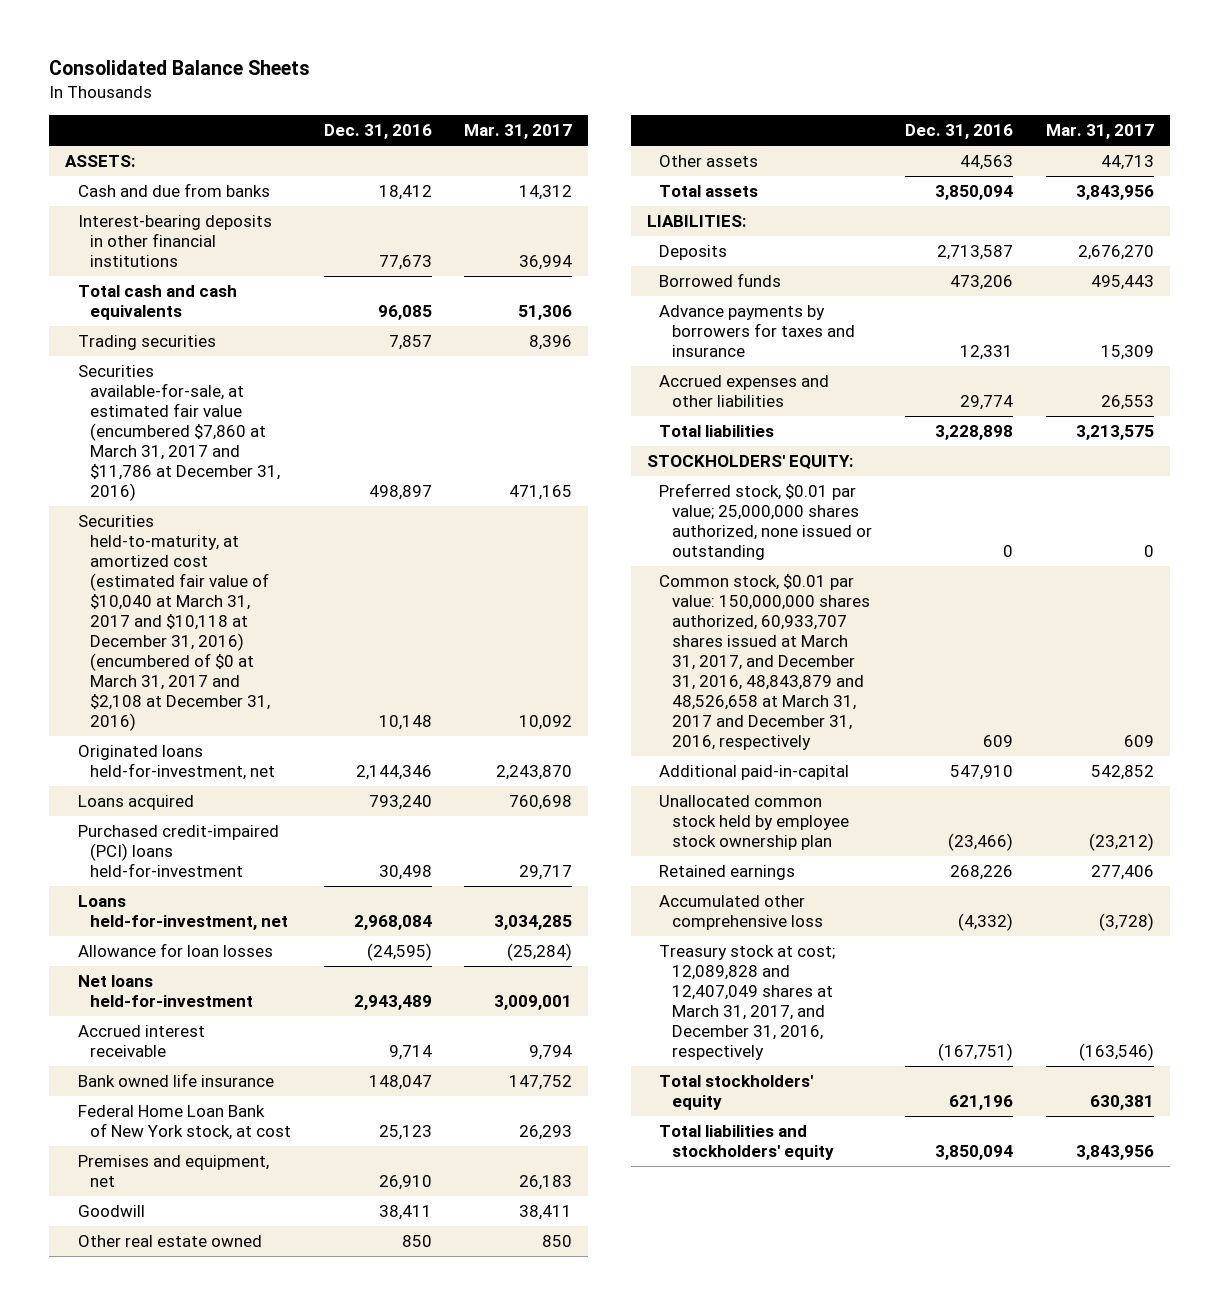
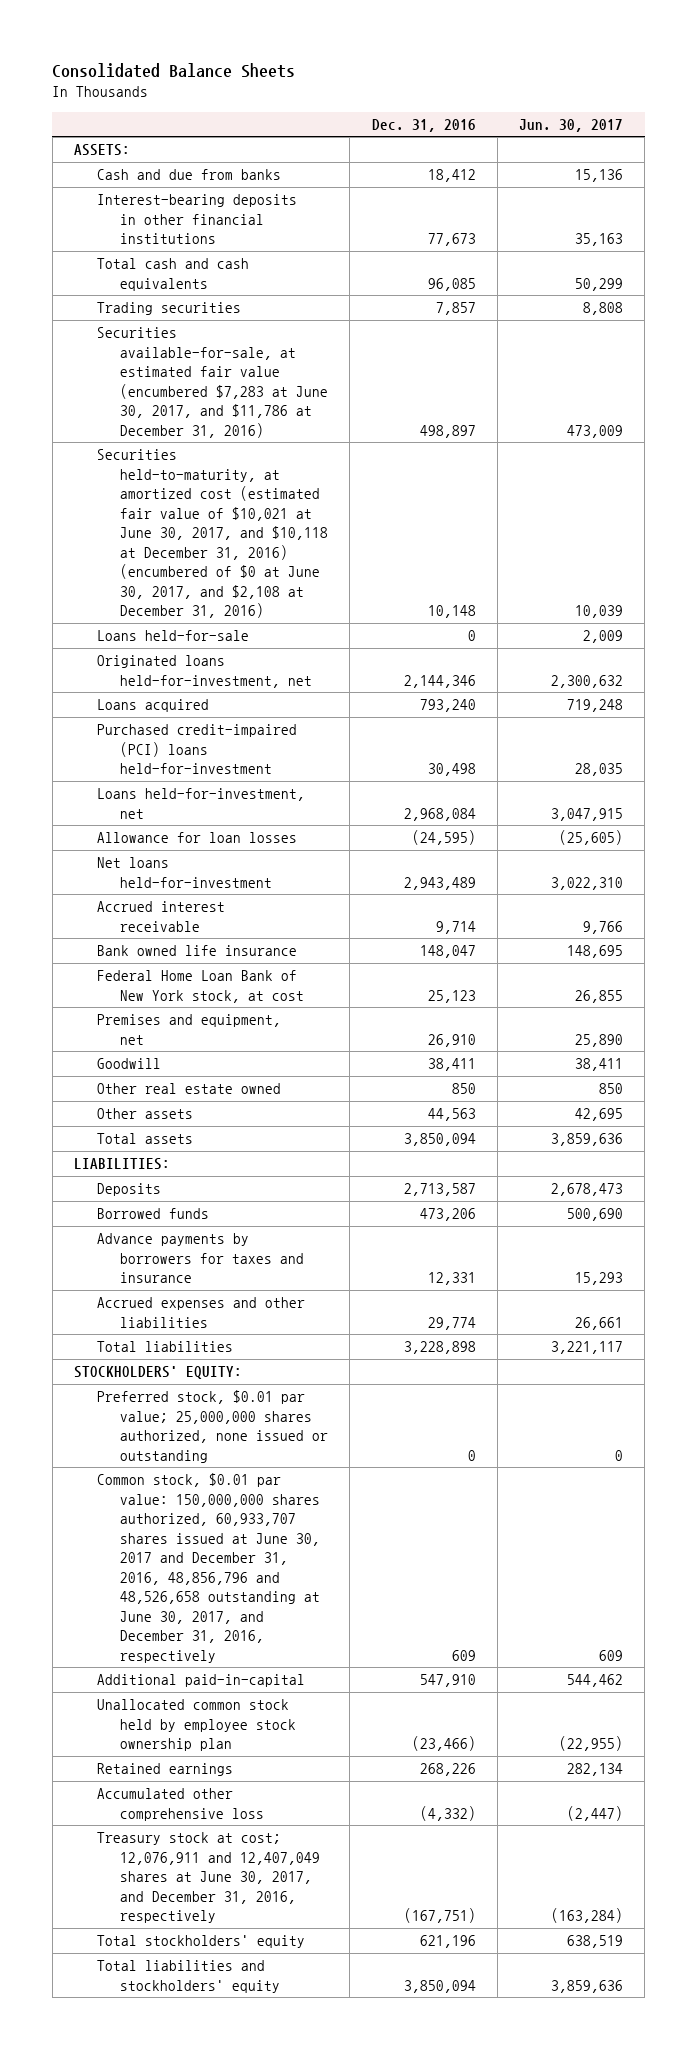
- | Dec. 31, 2016 | Mar. 31, 2017
+ | Dec. 31, 2016 | Jun. 30, 2017
- Securities available-for-sale, at estimated fair value (encumbered $7,860 at March 31, 2017 and $11,786 at December 31, 2016) | 498,897 | 471,165
- Securities held-to-maturity, at amortized cost (estimated fair value of $10,040 at March 31, 2017 and $10,118 at December 31, 2016) (encumbered of $0 at March 31, 2017 and $2,108 at December 31, 2016) | 10,148 | 10,092
+ Securities available-for-sale, at estimated fair value (encumbered $7,283 at June 30, 2017, and $11,786 at December 31, 2016) | 498,897 | 473,009
+ Securities held-to-maturity, at amortized cost (estimated fair value of $10,021 at June 30, 2017, and $10,118 at December 31, 2016) (encumbered of $0 at June 30, 2017, and $2,108 at December 31, 2016) | 10,148 | 10,039
+ Loans held-for-sale | 0 | 2,009
- Common stock, $0.01 par value: 150,000,000 shares authorized, 60,933,707 shares issued at March 31, 2017, and December 31, 2016, 48,843,879 and 48,526,658 at March 31, 2017 and December 31, 2016, respectively | 609 | 609
+ Common stock, $0.01 par value: 150,000,000 shares authorized, 60,933,707 shares issued at June 30, 2017 and December 31, 2016, 48,856,796 and 48,526,658 outstanding at June 30, 2017, and December 31, 2016, respectively | 609 | 609
- Treasury stock at cost; 12,089,828 and 12,407,049 shares at March 31, 2017, and December 31, 2016, respectively | (167,751) | (163,546)
+ Treasury stock at cost; 12,076,911 and 12,407,049 shares at June 30, 2017, and December 31, 2016, respectively | (167,751) | (163,284)

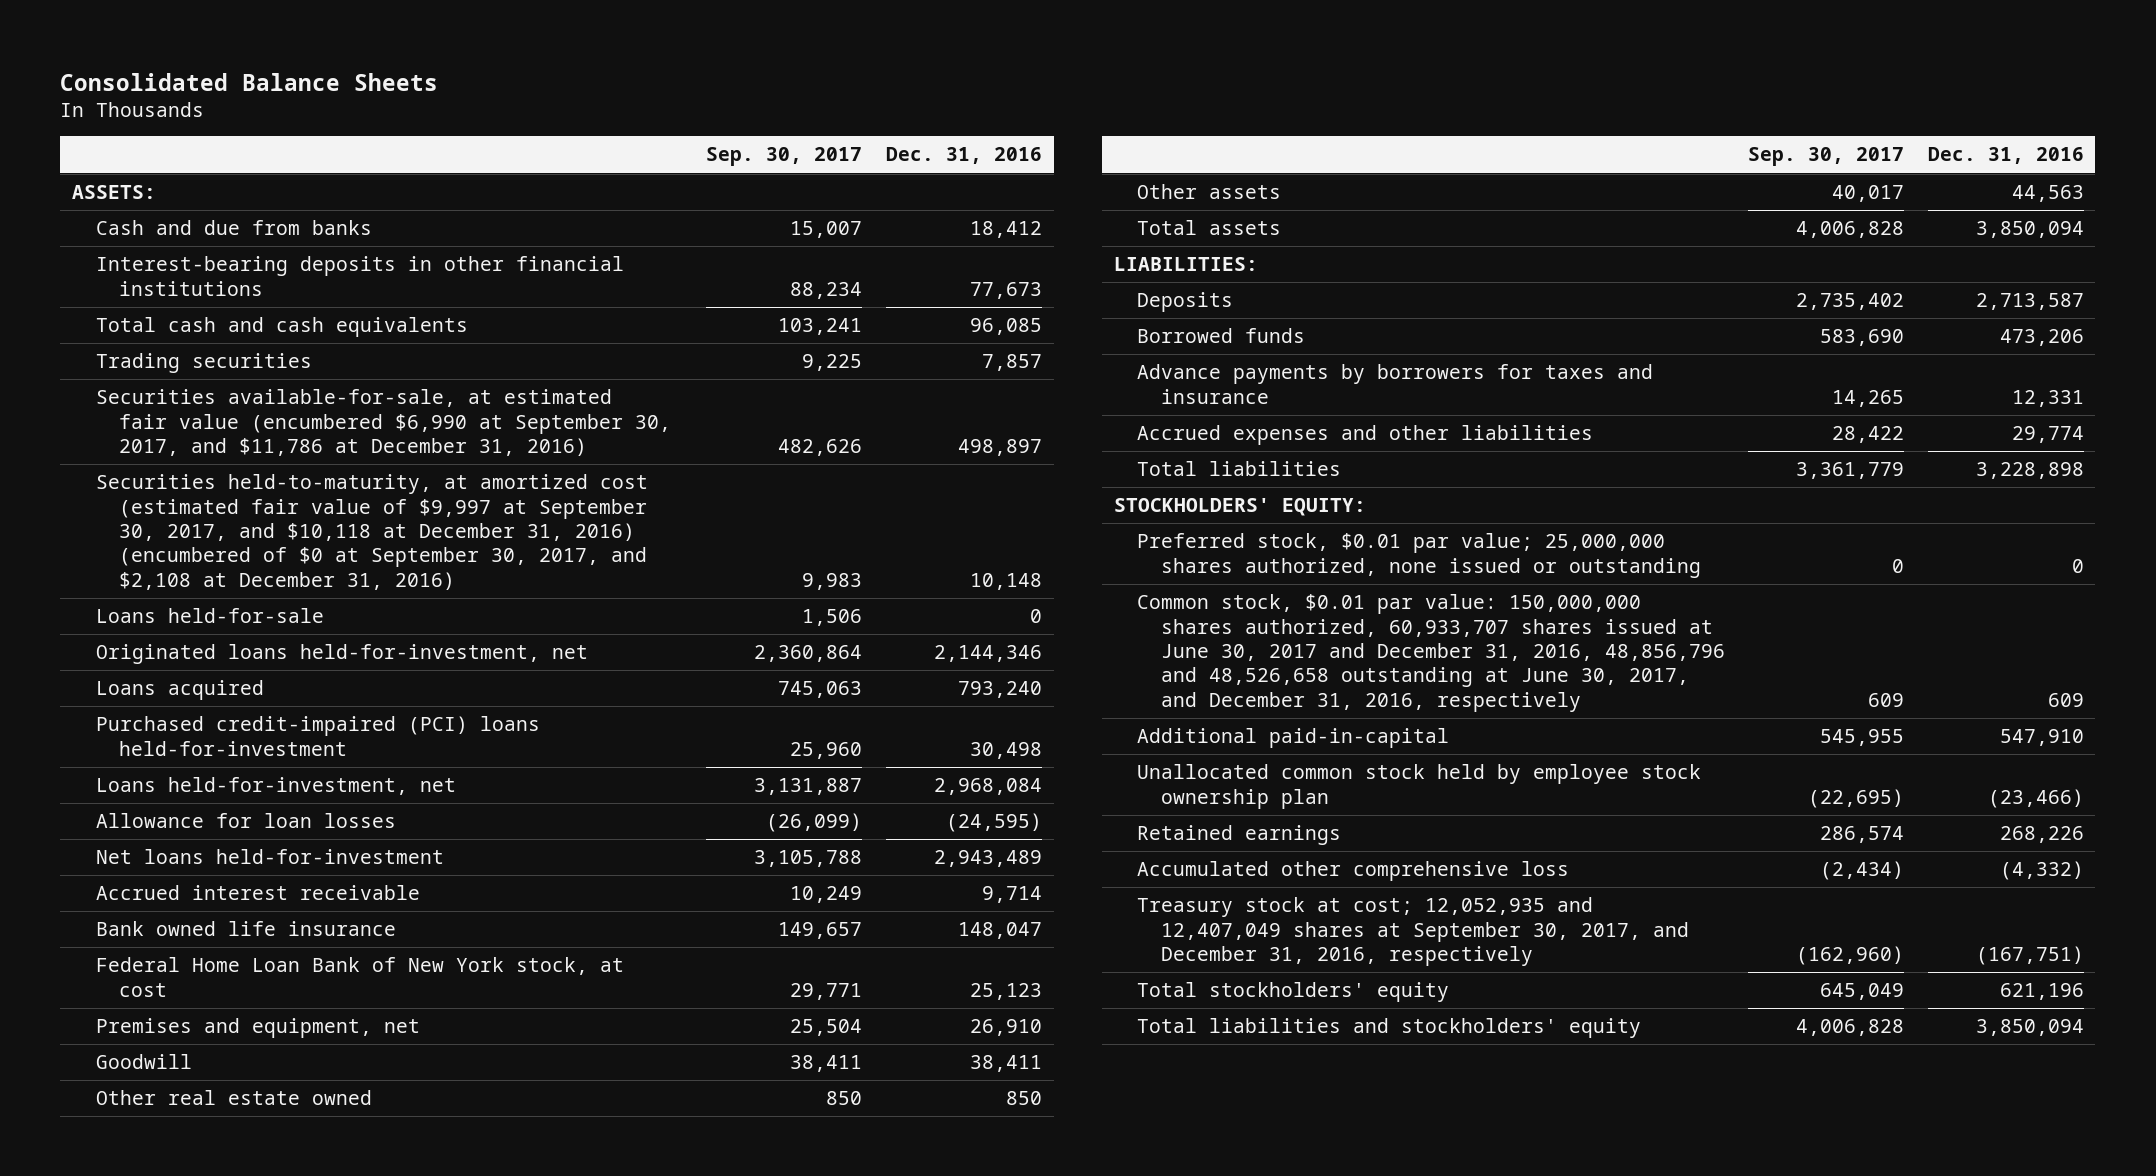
- | Dec. 31, 2016 | Jun. 30, 2017
+ | Sep. 30, 2017 | Dec. 31, 2016
- Securities available-for-sale, at estimated fair value (encumbered $7,283 at June 30, 2017, and $11,786 at December 31, 2016) | 498,897 | 473,009
- Securities held-to-maturity, at amortized cost (estimated fair value of $10,021 at June 30, 2017, and $10,118 at December 31, 2016) (encumbered of $0 at June 30, 2017, and $2,108 at December 31, 2016) | 10,148 | 10,039
+ Securities available-for-sale, at estimated fair value (encumbered $6,990 at September 30, 2017, and $11,786 at December 31, 2016) | 482,626 | 498,897
+ Securities held-to-maturity, at amortized cost (estimated fair value of $9,997 at September 30, 2017, and $10,118 at December 31, 2016) (encumbered of $0 at September 30, 2017, and $2,108 at December 31, 2016) | 9,983 | 10,148
- Treasury stock at cost; 12,076,911 and 12,407,049 shares at June 30, 2017, and December 31, 2016, respectively | (167,751) | (163,284)
+ Treasury stock at cost; 12,052,935 and 12,407,049 shares at September 30, 2017, and December 31, 2016, respectively | (162,960) | (167,751)

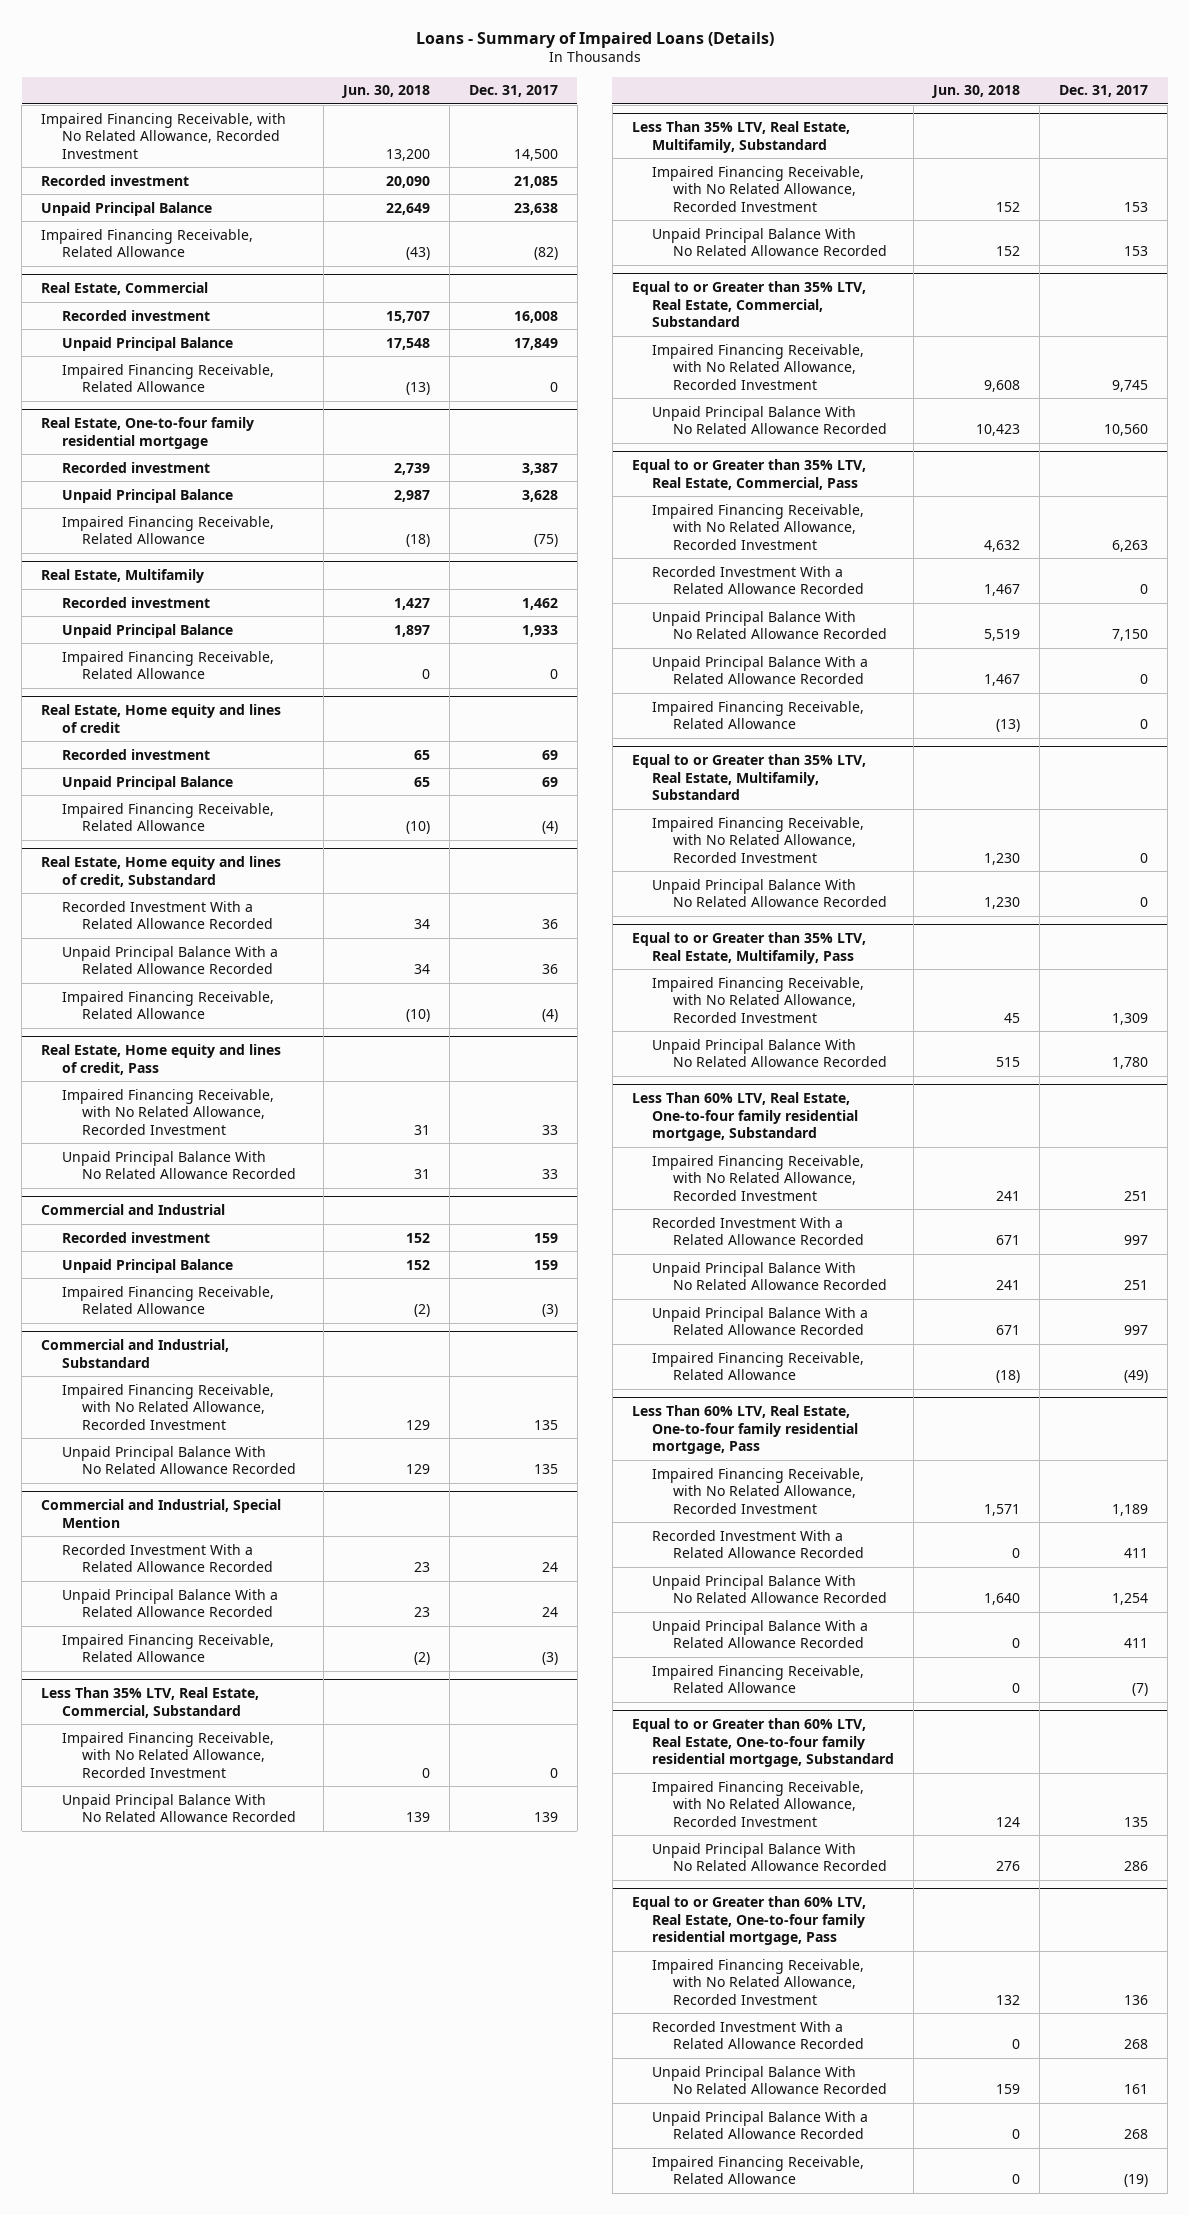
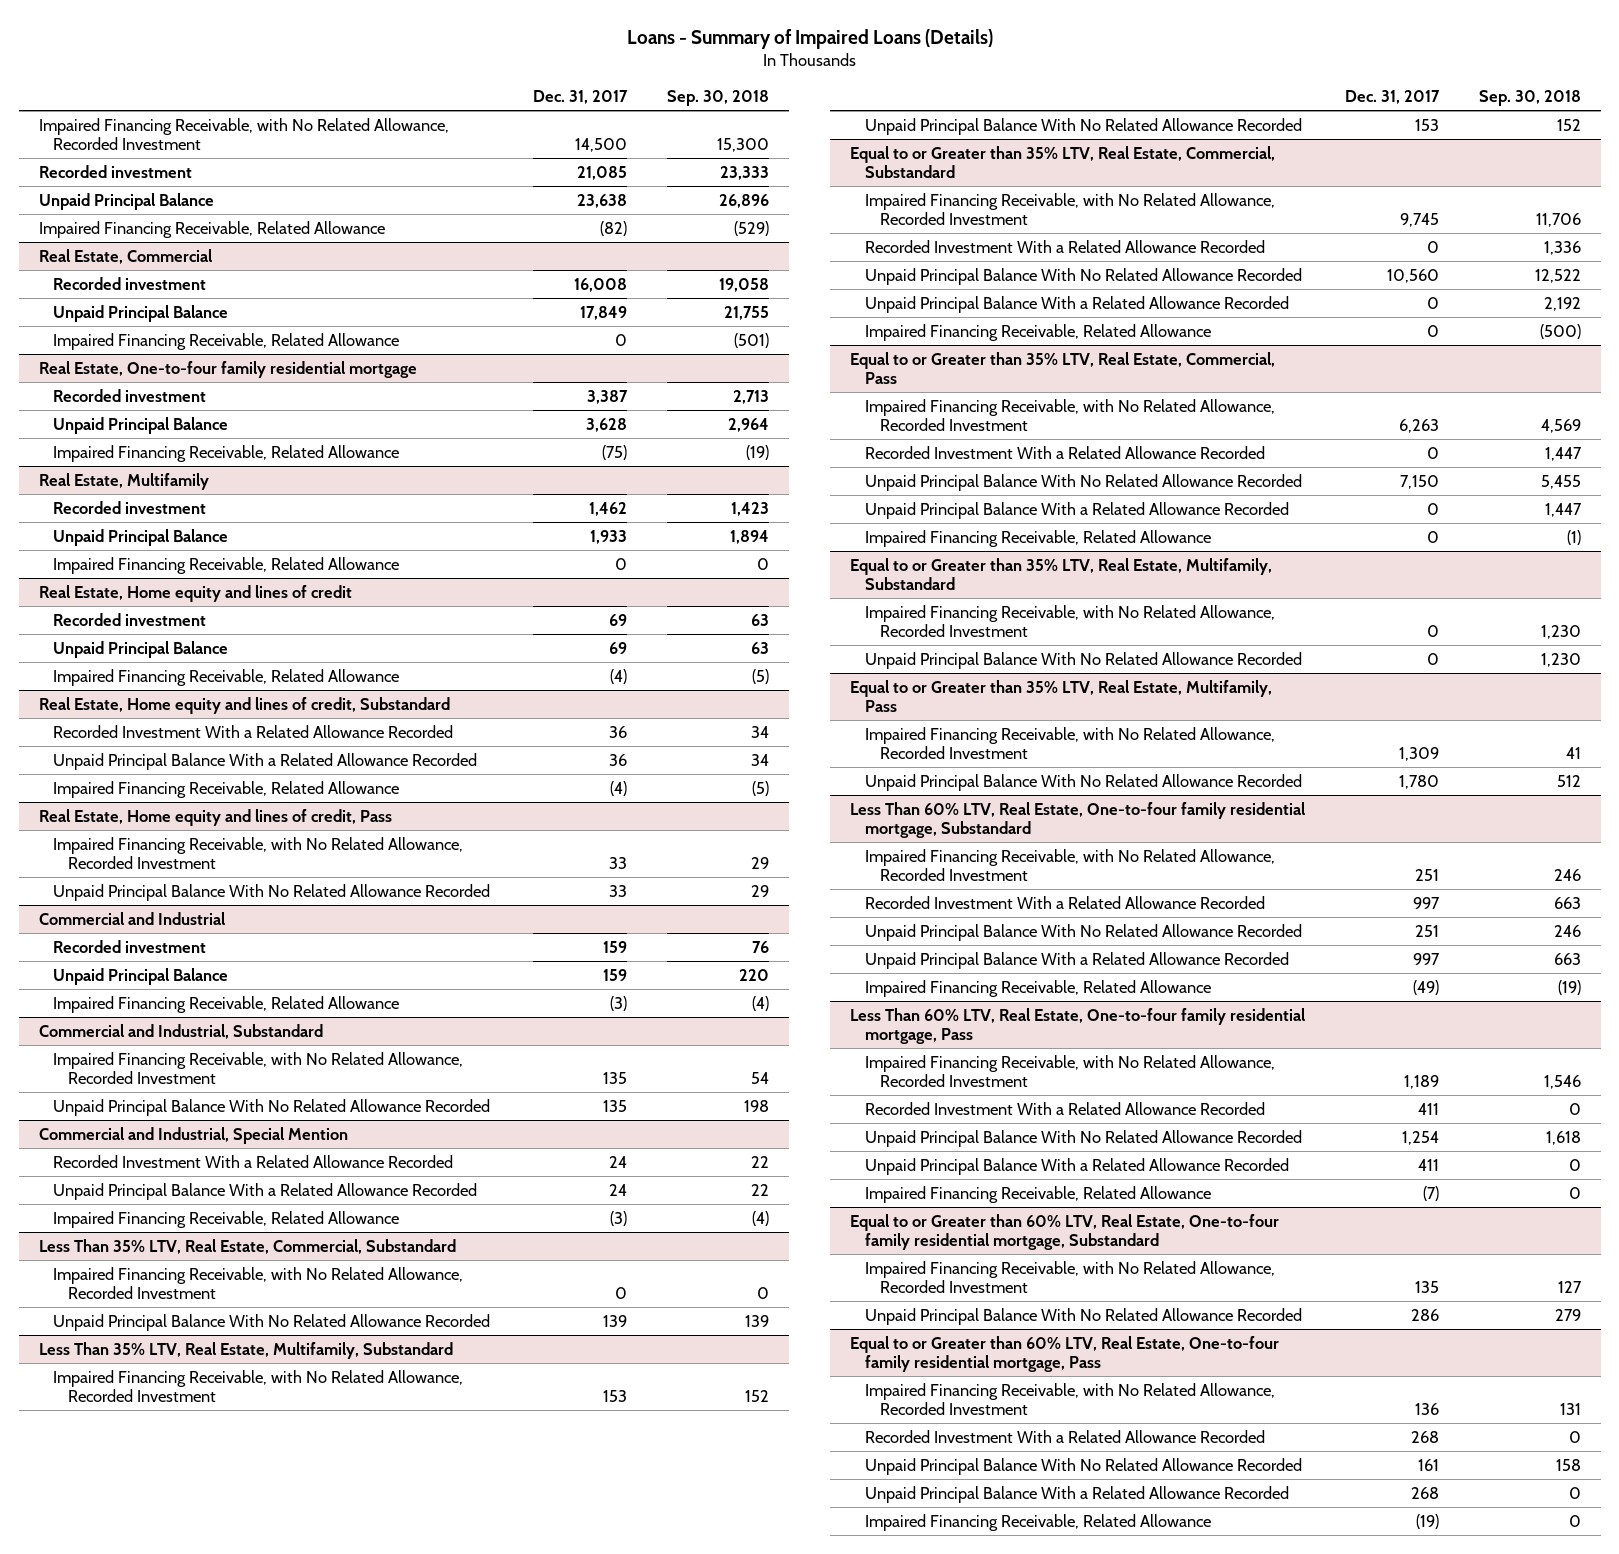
- | Jun. 30, 2018 | Dec. 31, 2017
+ | Dec. 31, 2017 | Sep. 30, 2018
@ Equal to or Greater than 35% LTV, Real Estate, Commercial, Substandard
+ Recorded Investment With a Related Allowance Recorded | 0 | 1,336
+ Unpaid Principal Balance With a Related Allowance Recorded | 0 | 2,192
+ Impaired Financing Receivable, Related Allowance | 0 | (500)

